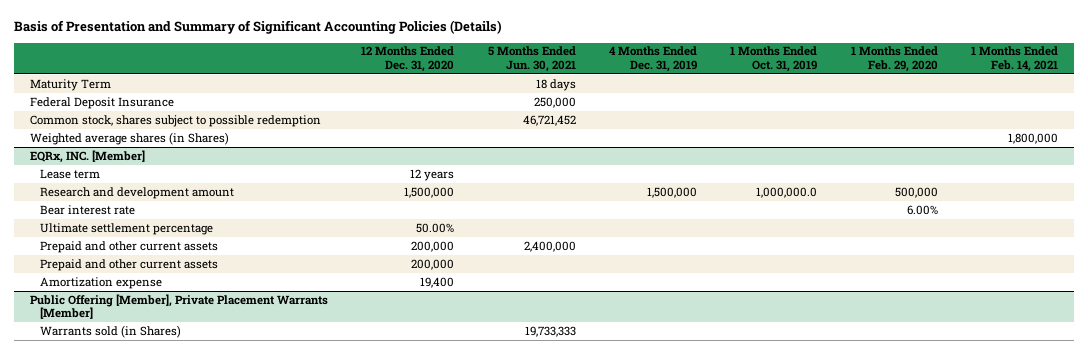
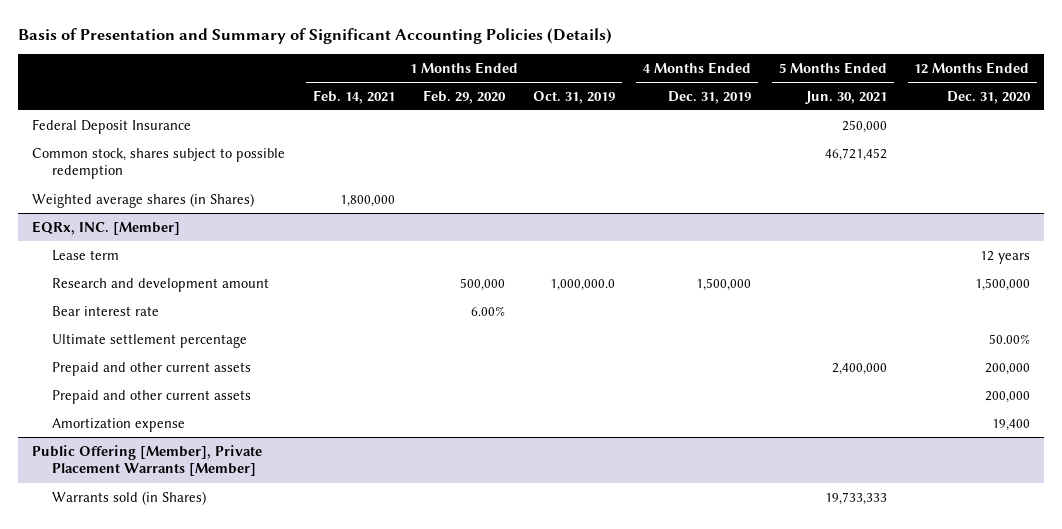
- | 12 Months Ended Dec. 31, 2020 | 5 Months Ended Jun. 30, 2021 | 4 Months Ended Dec. 31, 2019 | 1 Months Ended Oct. 31, 2019 | 1 Months Ended Feb. 29, 2020 | 1 Months Ended Feb. 14, 2021
+ | 1 Months Ended Feb. 14, 2021 | 1 Months Ended Feb. 29, 2020 | 1 Months Ended Oct. 31, 2019 | 4 Months Ended Dec. 31, 2019 | 5 Months Ended Jun. 30, 2021 | 12 Months Ended Dec. 31, 2020
- Maturity Term | | 18 days | | | |

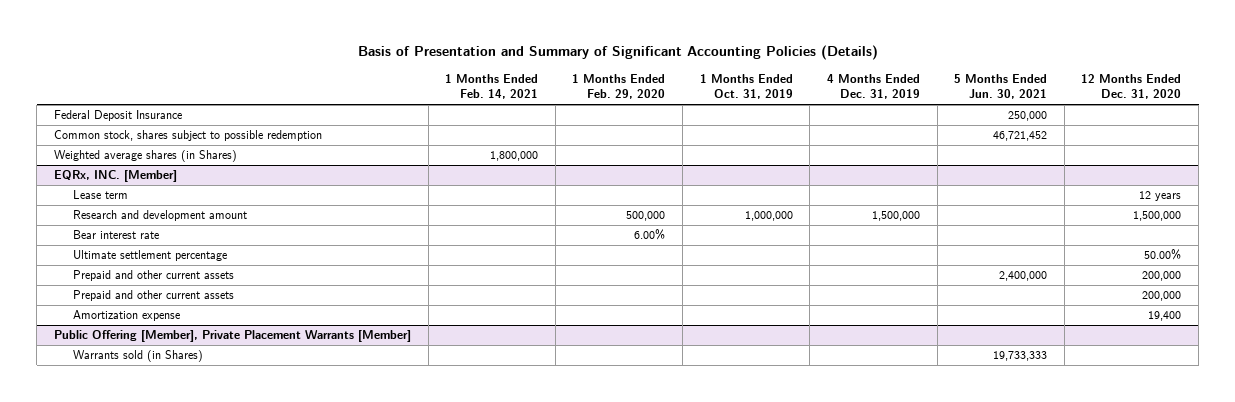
@ EQRx, INC. [Member]
- Research and development amount | | 500,000 | 1,000,000.0 | 1,500,000 | | 1,500,000
+ Research and development amount | | 500,000 | 1,000,000 | 1,500,000 | | 1,500,000

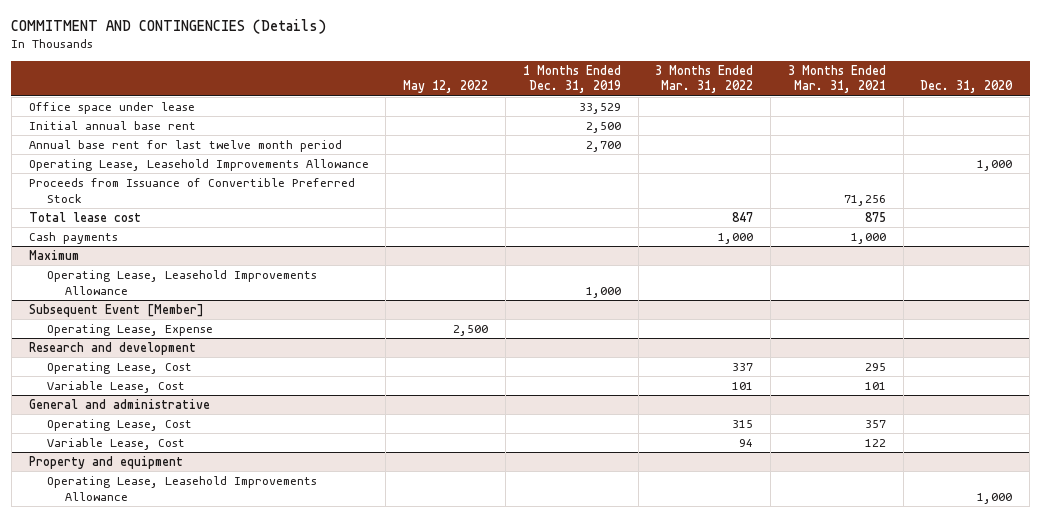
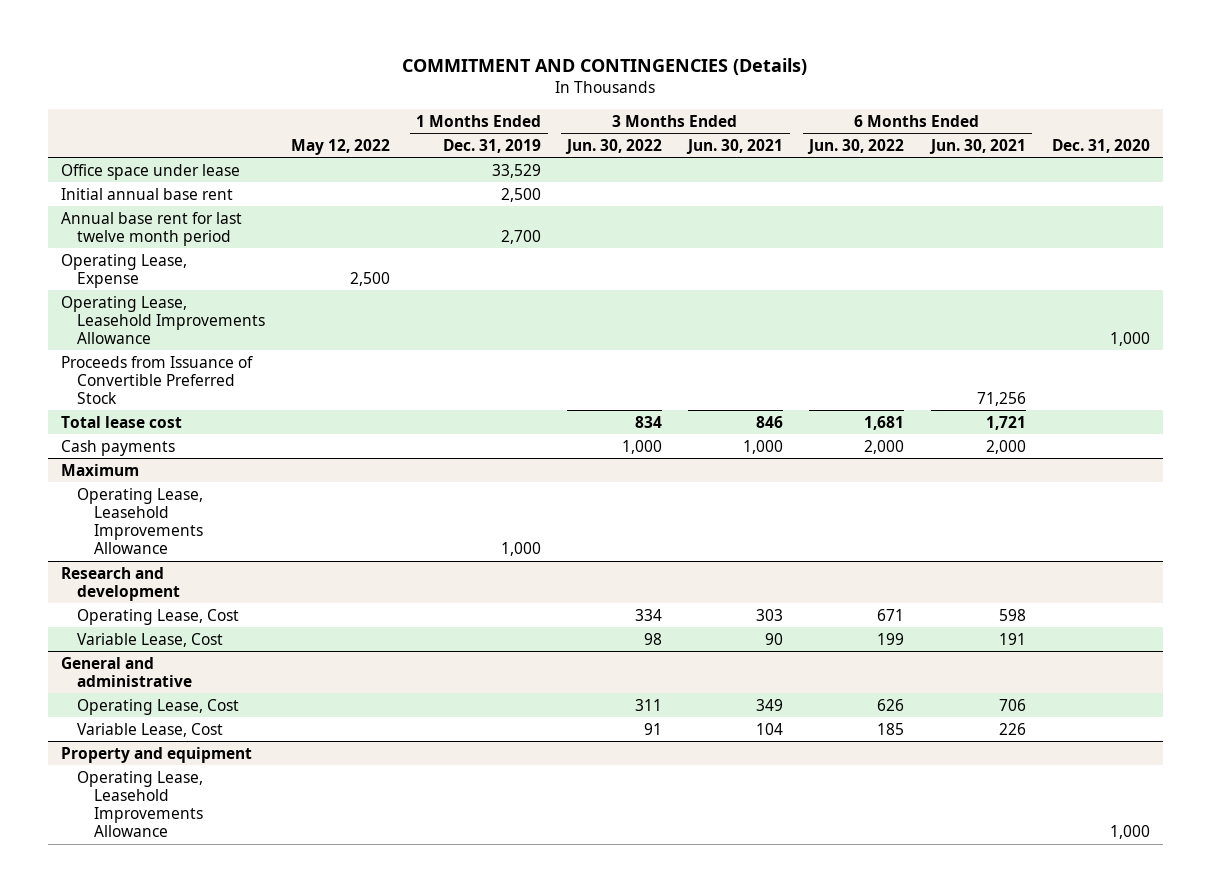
- | May 12, 2022 | 1 Months Ended Dec. 31, 2019 | 3 Months Ended Mar. 31, 2022 | 3 Months Ended Mar. 31, 2021 | Dec. 31, 2020
+ | May 12, 2022 | 1 Months Ended Dec. 31, 2019 | 3 Months Ended Jun. 30, 2022 | 3 Months Ended Jun. 30, 2021 | 6 Months Ended Jun. 30, 2022 | 6 Months Ended Jun. 30, 2021 | Dec. 31, 2020
+ Operating Lease, Expense | 2,500 | | | | | |
- Subsequent Event [Member]
- Operating Lease, Expense | 2,500 | | | |

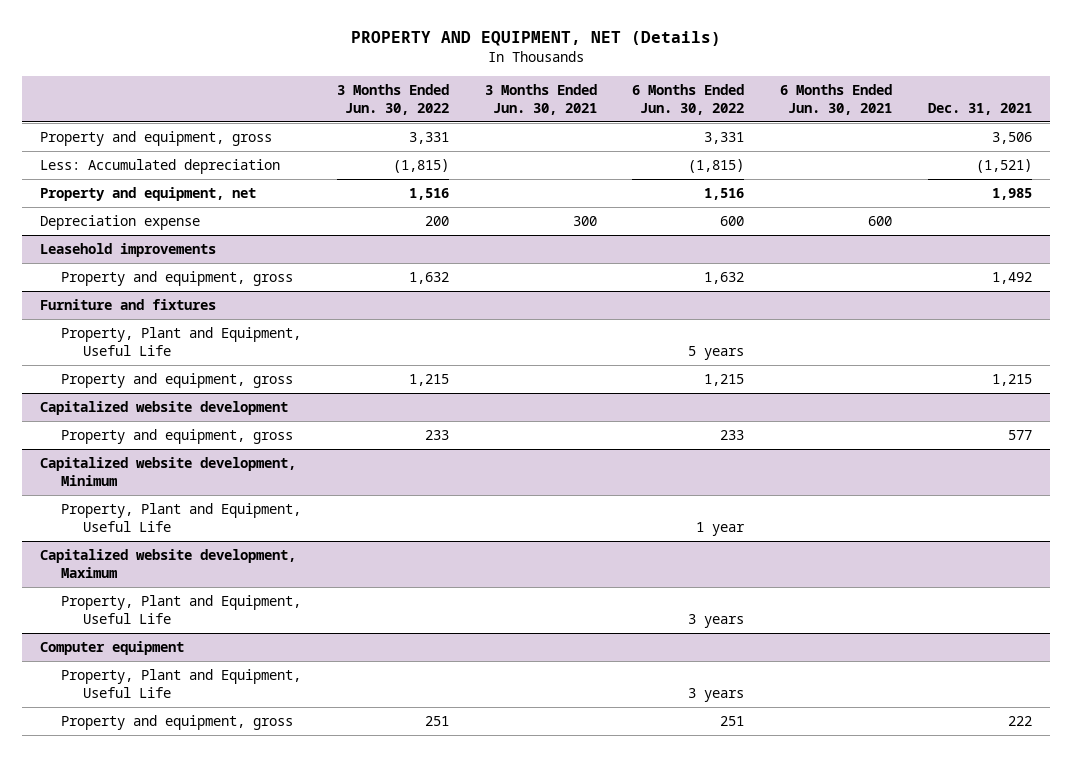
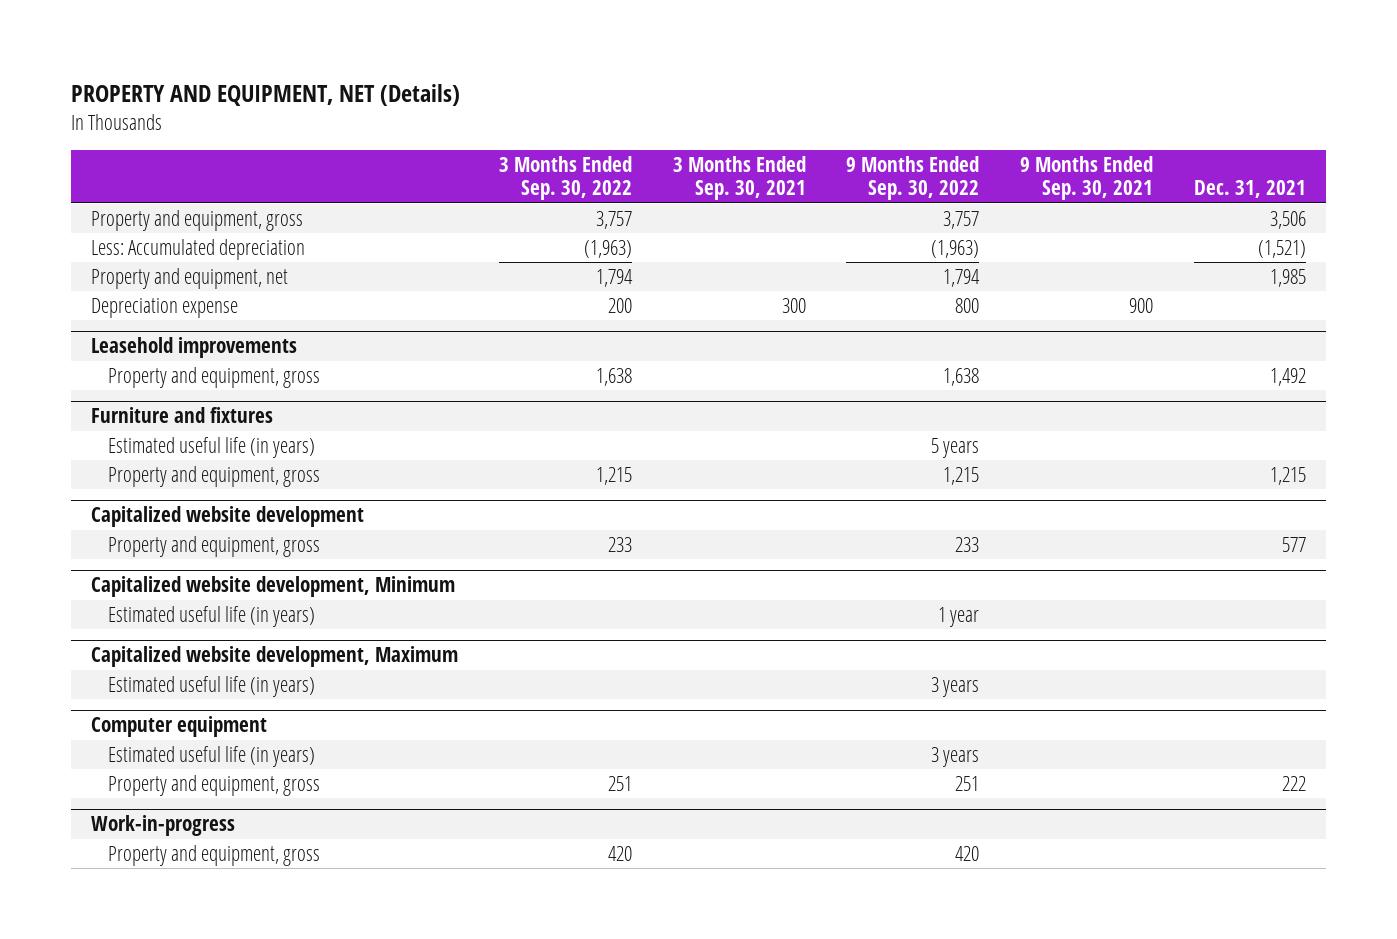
- | 3 Months Ended Jun. 30, 2022 | 3 Months Ended Jun. 30, 2021 | 6 Months Ended Jun. 30, 2022 | 6 Months Ended Jun. 30, 2021 | Dec. 31, 2021
+ | 3 Months Ended Sep. 30, 2022 | 3 Months Ended Sep. 30, 2021 | 9 Months Ended Sep. 30, 2022 | 9 Months Ended Sep. 30, 2021 | Dec. 31, 2021
@ Furniture and fixtures
- Property, Plant and Equipment, Useful Life | | | 5 years | |
+ Estimated useful life (in years) | | | 5 years | |
@ Capitalized website development, Minimum
- Property, Plant and Equipment, Useful Life | | | 1 year | |
+ Estimated useful life (in years) | | | 1 year | |
@ Capitalized website development, Maximum
- Property, Plant and Equipment, Useful Life | | | 3 years | |
+ Estimated useful life (in years) | | | 3 years | |
@ Computer equipment
- Property, Plant and Equipment, Useful Life | | | 3 years | |
+ Estimated useful life (in years) | | | 3 years | |
+ Work-in-progress
+ Property and equipment, gross | 420 | | 420 | |

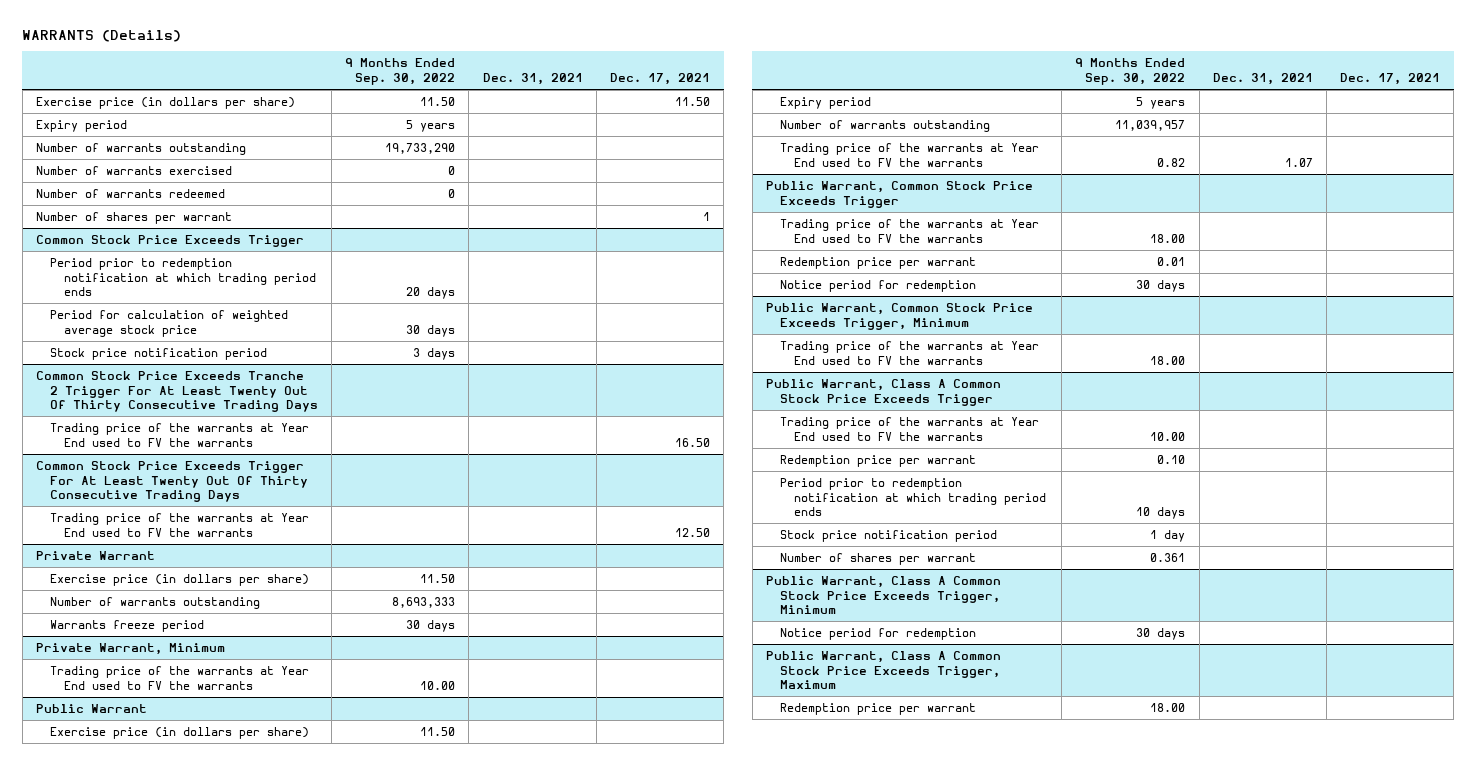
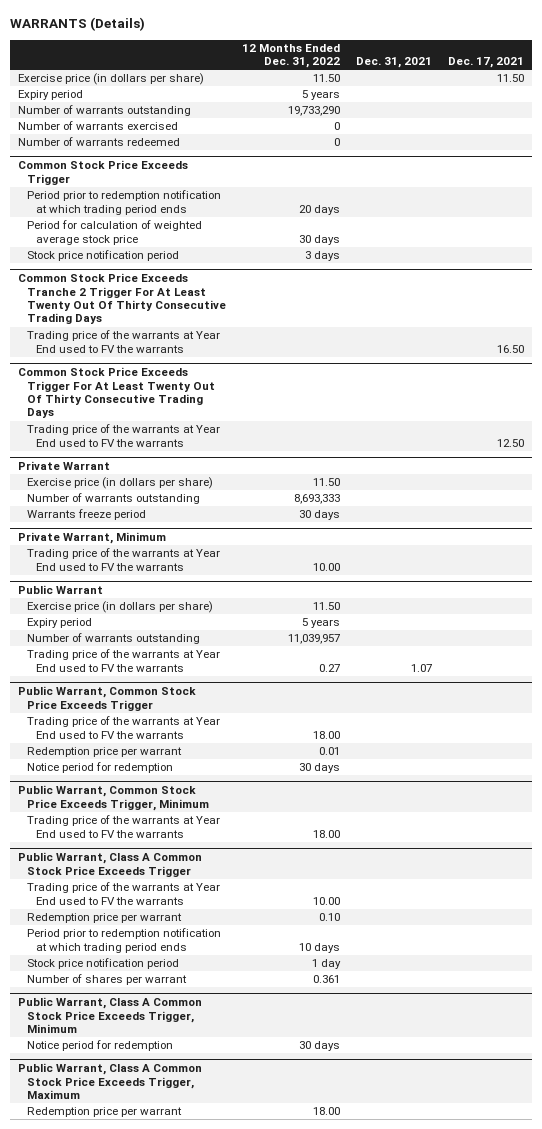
- | 9 Months Ended Sep. 30, 2022 | Dec. 31, 2021 | Dec. 17, 2021
+ | 12 Months Ended Dec. 31, 2022 | Dec. 31, 2021 | Dec. 17, 2021
- Number of shares per warrant | | | 1

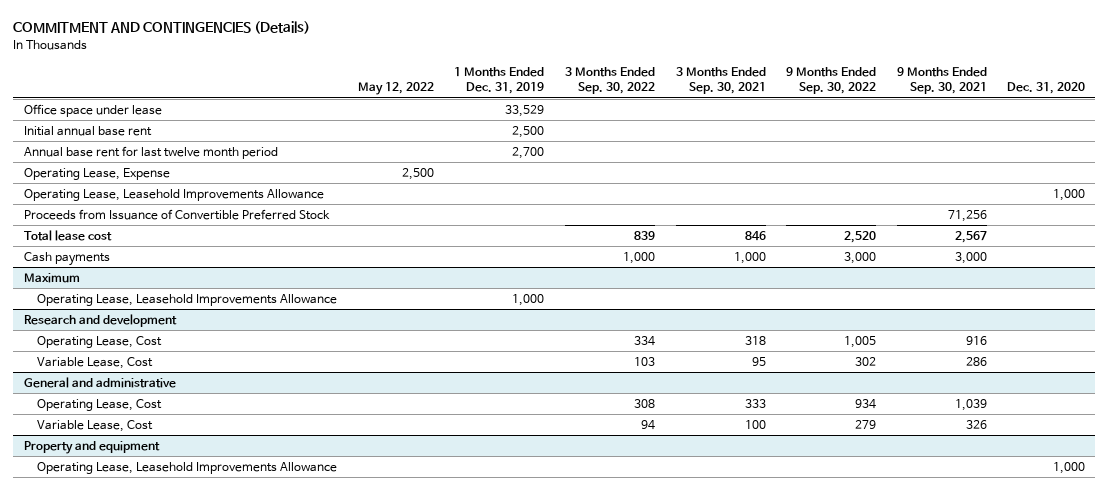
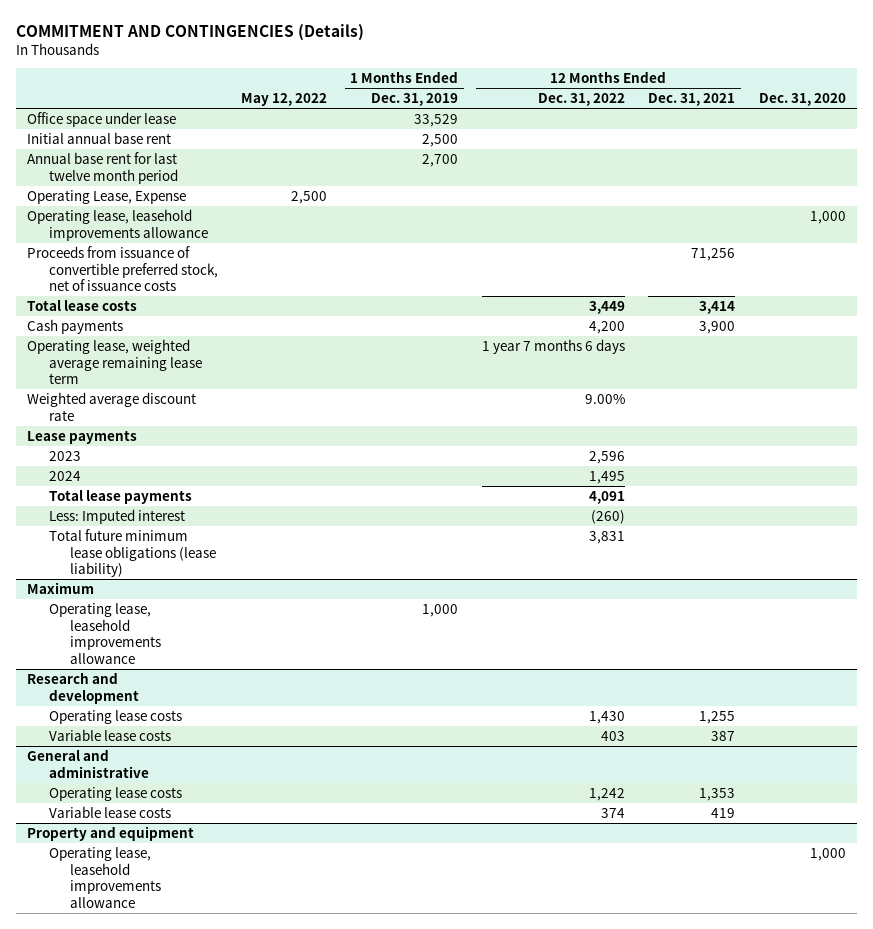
- | May 12, 2022 | 1 Months Ended Dec. 31, 2019 | 3 Months Ended Sep. 30, 2022 | 3 Months Ended Sep. 30, 2021 | 9 Months Ended Sep. 30, 2022 | 9 Months Ended Sep. 30, 2021 | Dec. 31, 2020
+ | May 12, 2022 | 1 Months Ended Dec. 31, 2019 | 12 Months Ended Dec. 31, 2022 | 12 Months Ended Dec. 31, 2021 | Dec. 31, 2020
- Operating Lease, Leasehold Improvements Allowance | | | | | | | 1,000
- Proceeds from Issuance of Convertible Preferred Stock | | | | | | 71,256 |
- Total lease cost | | | 839 | 846 | 2,520 | 2,567 |
+ Operating lease, leasehold improvements allowance | | | | | 1,000
+ Proceeds from issuance of convertible preferred stock, net of issuance costs | | | | 71,256 |
+ Total lease costs | | | 3,449 | 3,414 |
+ Operating lease, weighted average remaining lease term | | | 1 year 7 months 6 days | |
+ Weighted average discount rate | | | 9.00% | |
+ Lease payments
+ 2023 | | | 2,596 | |
+ 2024 | | | 1,495 | |
+ Total lease payments | | | 4,091 | |
+ Less: Imputed interest | | | (260) | |
+ Total future minimum lease obligations (lease liability) | | | 3,831 | |
@ Maximum
- Operating Lease, Leasehold Improvements Allowance | | 1,000 | | | | |
+ Operating lease, leasehold improvements allowance | | 1,000 | | |
@ Research and development
- Operating Lease, Cost | | | 334 | 318 | 1,005 | 916 |
- Variable Lease, Cost | | | 103 | 95 | 302 | 286 |
+ Operating lease costs | | | 1,430 | 1,255 |
+ Variable lease costs | | | 403 | 387 |
@ General and administrative
- Operating Lease, Cost | | | 308 | 333 | 934 | 1,039 |
- Variable Lease, Cost | | | 94 | 100 | 279 | 326 |
+ Operating lease costs | | | 1,242 | 1,353 |
+ Variable lease costs | | | 374 | 419 |
@ Property and equipment
- Operating Lease, Leasehold Improvements Allowance | | | | | | | 1,000
+ Operating lease, leasehold improvements allowance | | | | | 1,000

